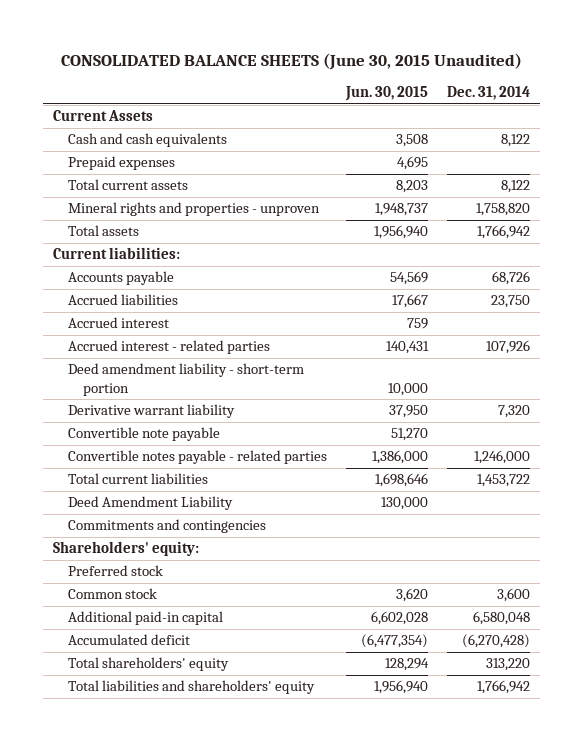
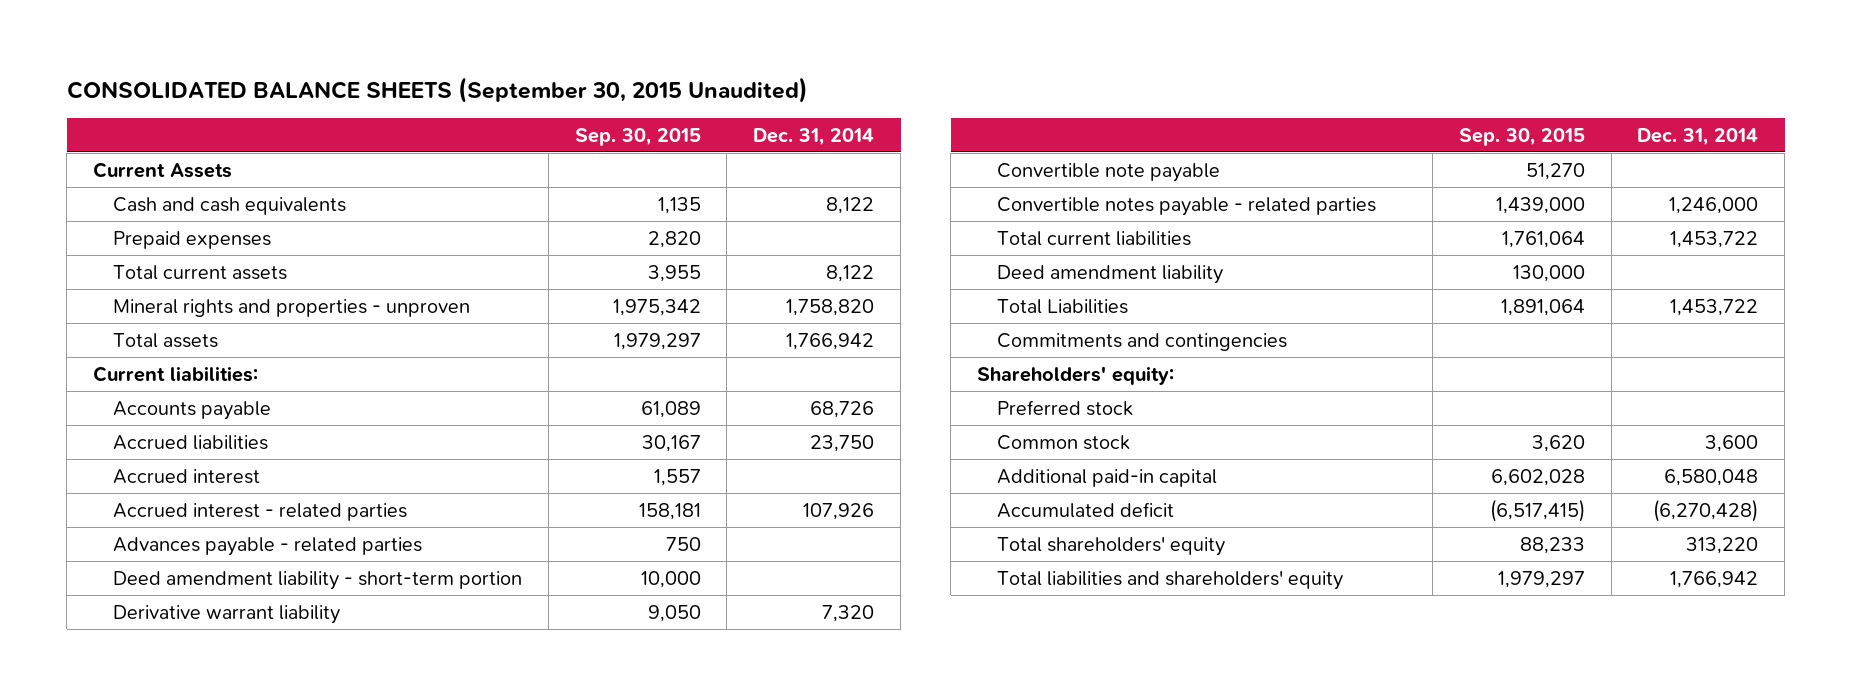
- CONSOLIDATED BALANCE SHEETS (June 30, 2015 Unaudited)
+ CONSOLIDATED BALANCE SHEETS (September 30, 2015 Unaudited)
- | Jun. 30, 2015 | Dec. 31, 2014
+ | Sep. 30, 2015 | Dec. 31, 2014
+ Advances payable - related parties | 750 |
- Deed Amendment Liability | 130,000 |
+ Deed amendment liability | 130,000 |
+ Total Liabilities | 1,891,064 | 1,453,722

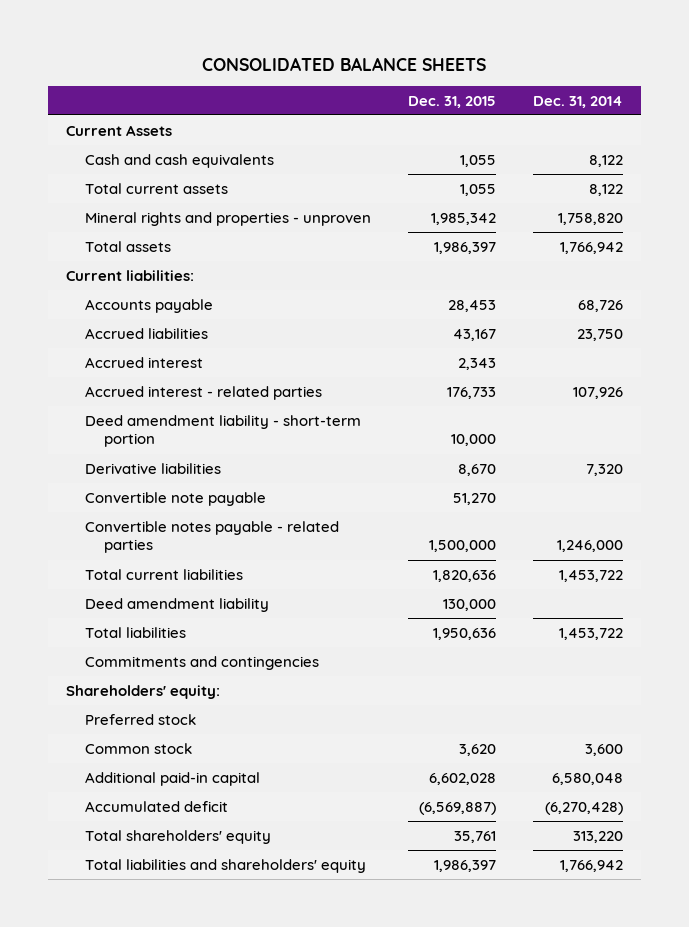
- CONSOLIDATED BALANCE SHEETS (September 30, 2015 Unaudited)
+ CONSOLIDATED BALANCE SHEETS
- | Sep. 30, 2015 | Dec. 31, 2014
+ | Dec. 31, 2015 | Dec. 31, 2014
- Prepaid expenses | 2,820 |
- Advances payable - related parties | 750 |
- Derivative warrant liability | 9,050 | 7,320
+ Derivative liabilities | 8,670 | 7,320
- Total Liabilities | 1,891,064 | 1,453,722
+ Total liabilities | 1,950,636 | 1,453,722

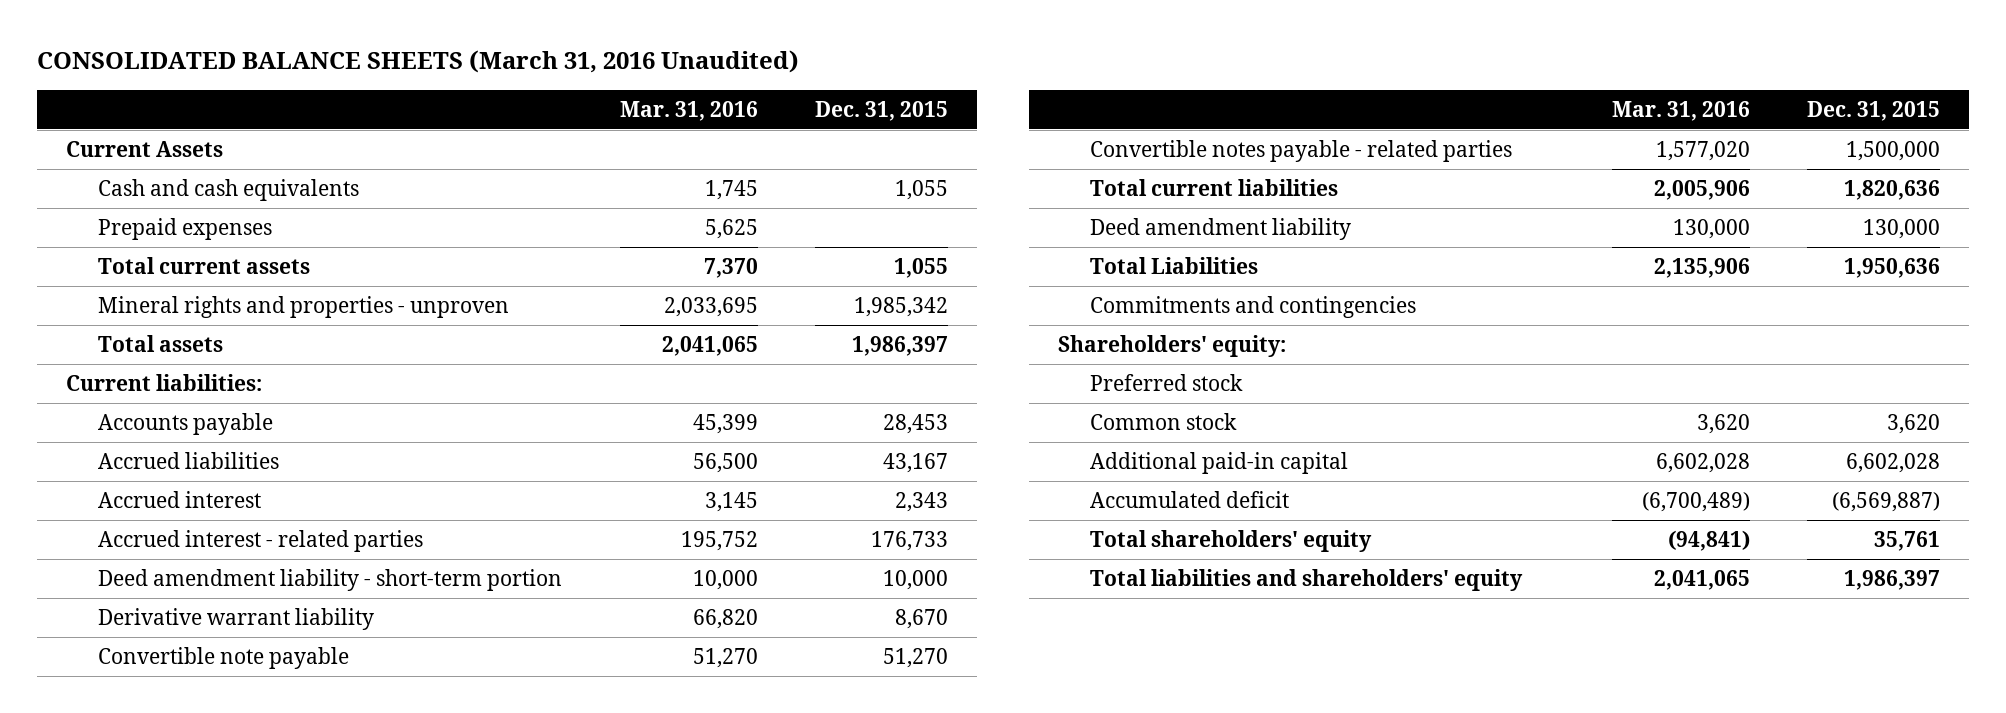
- CONSOLIDATED BALANCE SHEETS
+ CONSOLIDATED BALANCE SHEETS (March 31, 2016 Unaudited)
- | Dec. 31, 2015 | Dec. 31, 2014
+ | Mar. 31, 2016 | Dec. 31, 2015
+ Prepaid expenses | 5,625 |
- Derivative liabilities | 8,670 | 7,320
+ Derivative warrant liability | 66,820 | 8,670
- Total liabilities | 1,950,636 | 1,453,722
+ Total Liabilities | 2,135,906 | 1,950,636

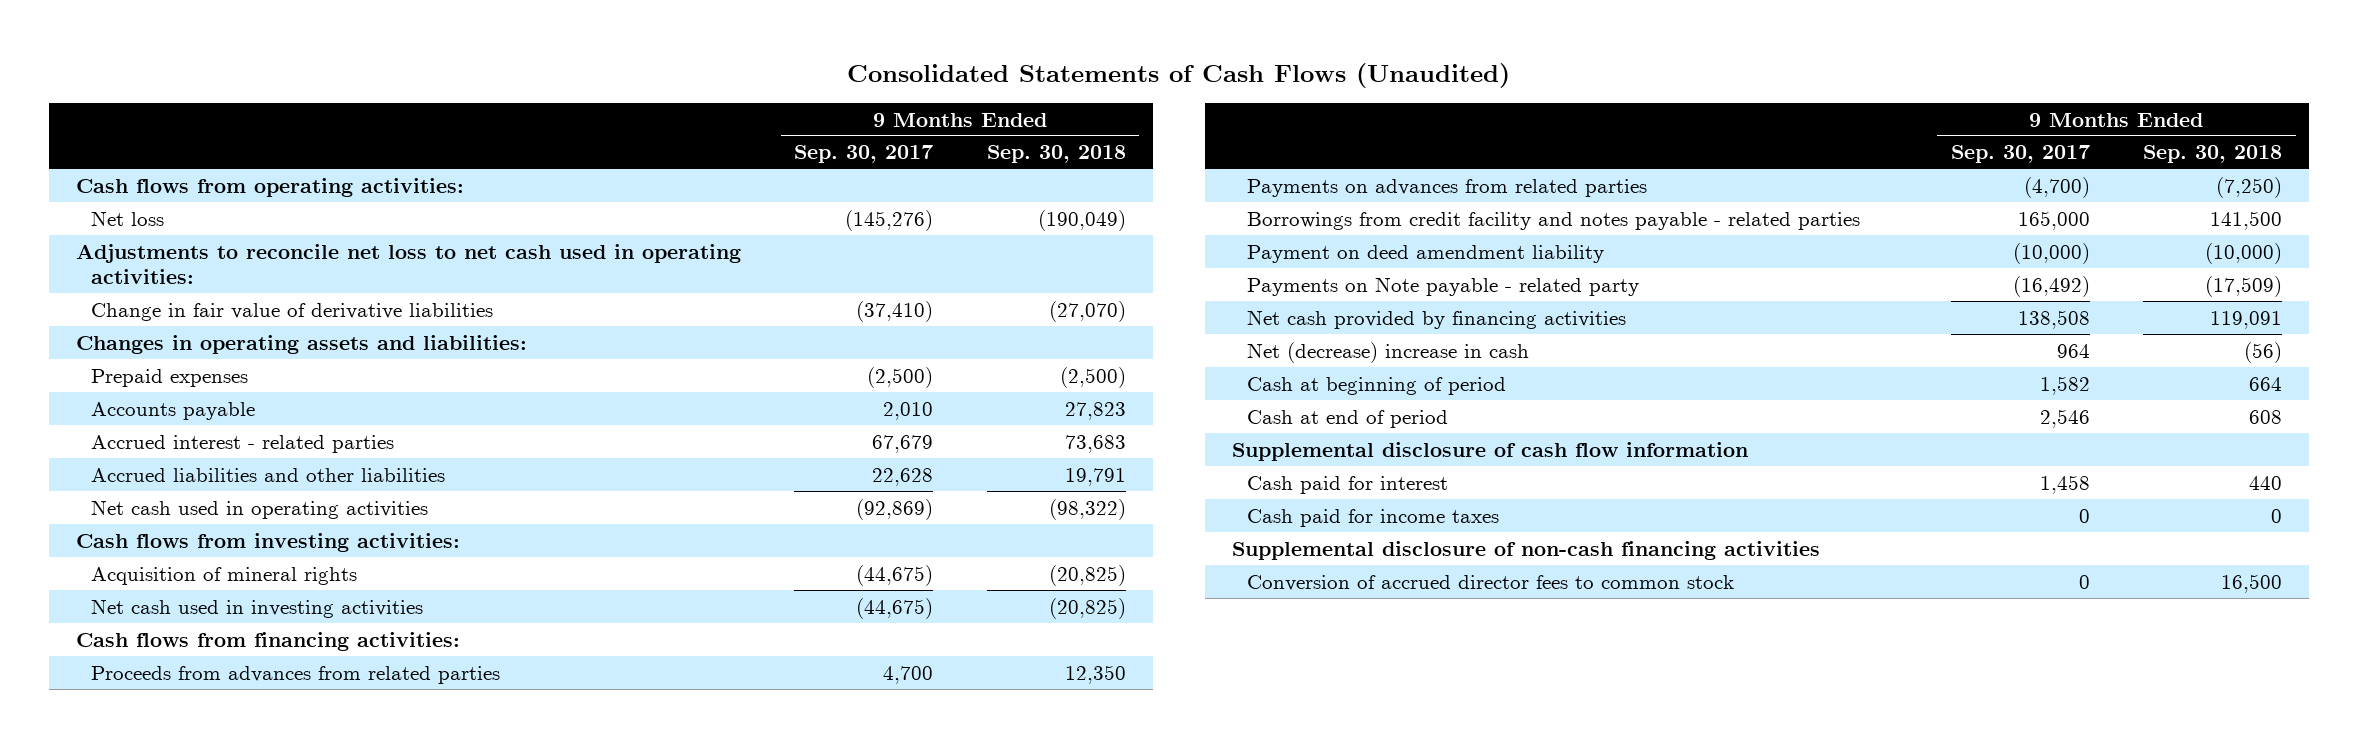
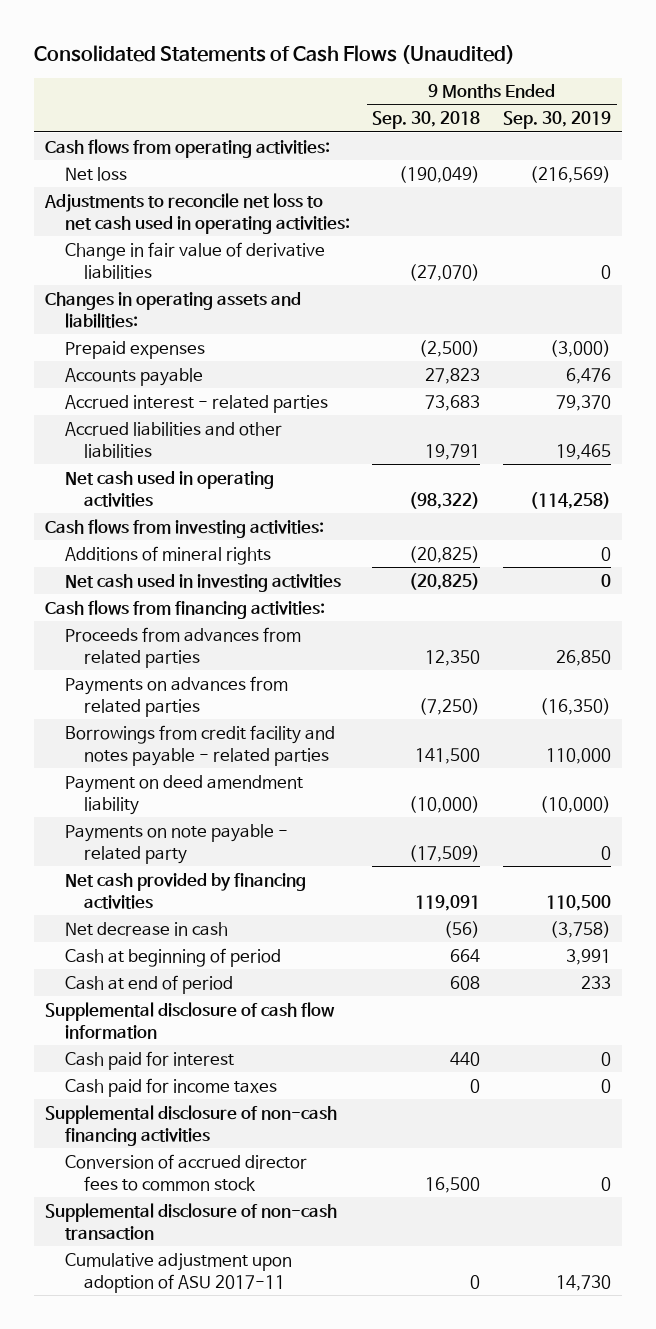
- | 9 Months Ended Sep. 30, 2017 | 9 Months Ended Sep. 30, 2018
+ | 9 Months Ended Sep. 30, 2018 | 9 Months Ended Sep. 30, 2019
- Acquisition of mineral rights | (44,675) | (20,825)
+ Additions of mineral rights | (20,825) | 0
- Payments on Note payable - related party | (16,492) | (17,509)
+ Payments on note payable - related party | (17,509) | 0
- Net (decrease) increase in cash | 964 | (56)
+ Net decrease in cash | (56) | (3,758)
+ Supplemental disclosure of non-cash transaction
+ Cumulative adjustment upon adoption of ASU 2017-11 | 0 | 14,730

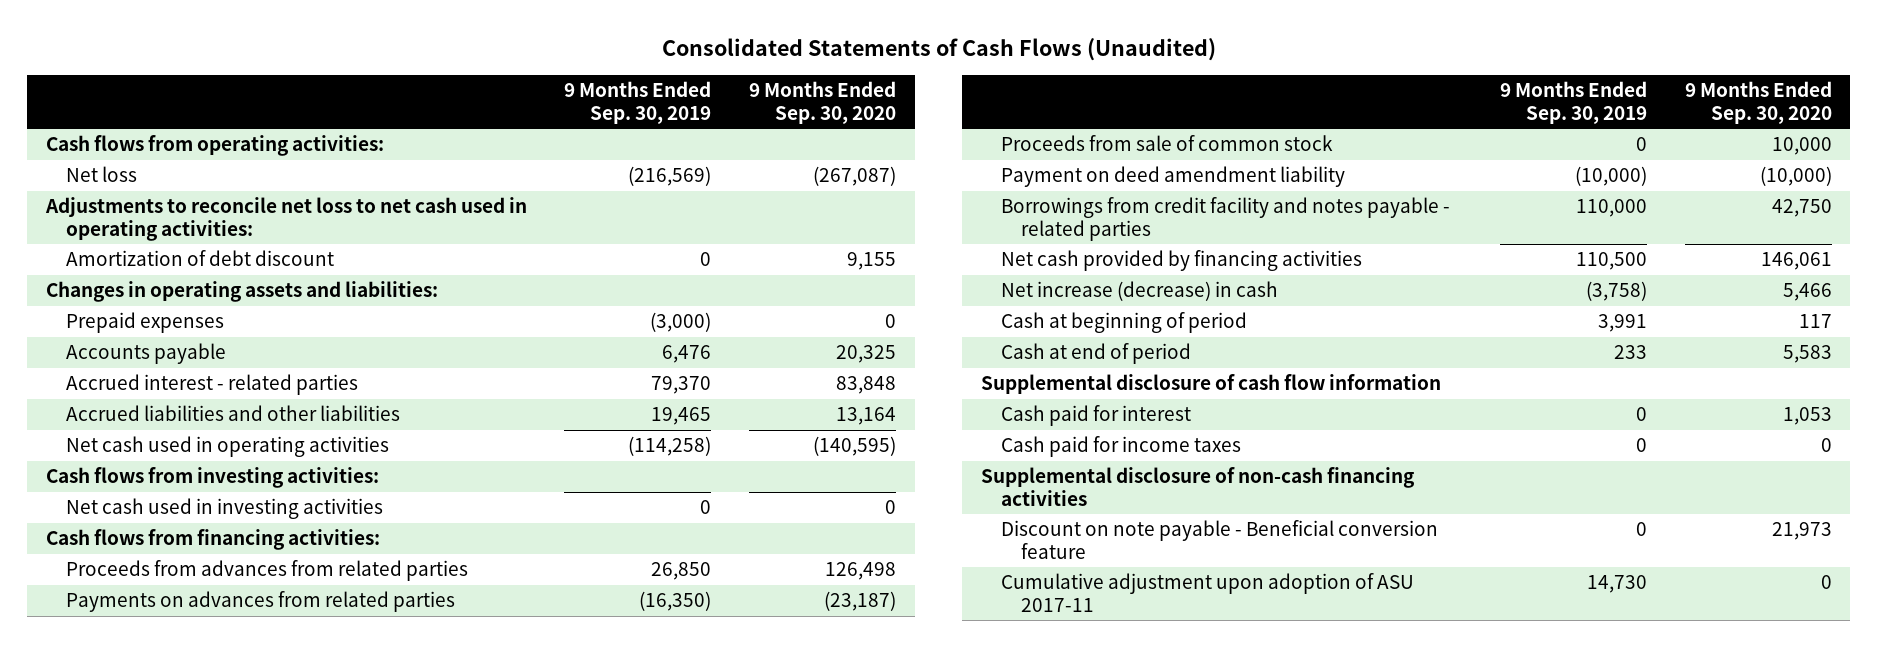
- | 9 Months Ended Sep. 30, 2018 | 9 Months Ended Sep. 30, 2019
+ | 9 Months Ended Sep. 30, 2019 | 9 Months Ended Sep. 30, 2020
- Change in fair value of derivative liabilities | (27,070) | 0
+ Amortization of debt discount | 0 | 9,155
- Additions of mineral rights | (20,825) | 0
+ Proceeds from sale of common stock | 0 | 10,000
- Payments on note payable - related party | (17,509) | 0
moved down: Borrowings from credit facility and notes payable - related parties | 110,000 | 42,750
- Net decrease in cash | (56) | (3,758)
+ Net increase (decrease) in cash | (3,758) | 5,466
- Conversion of accrued director fees to common stock | 16,500 | 0
- Supplemental disclosure of non-cash transaction
+ Discount on note payable - Beneficial conversion feature | 0 | 21,973

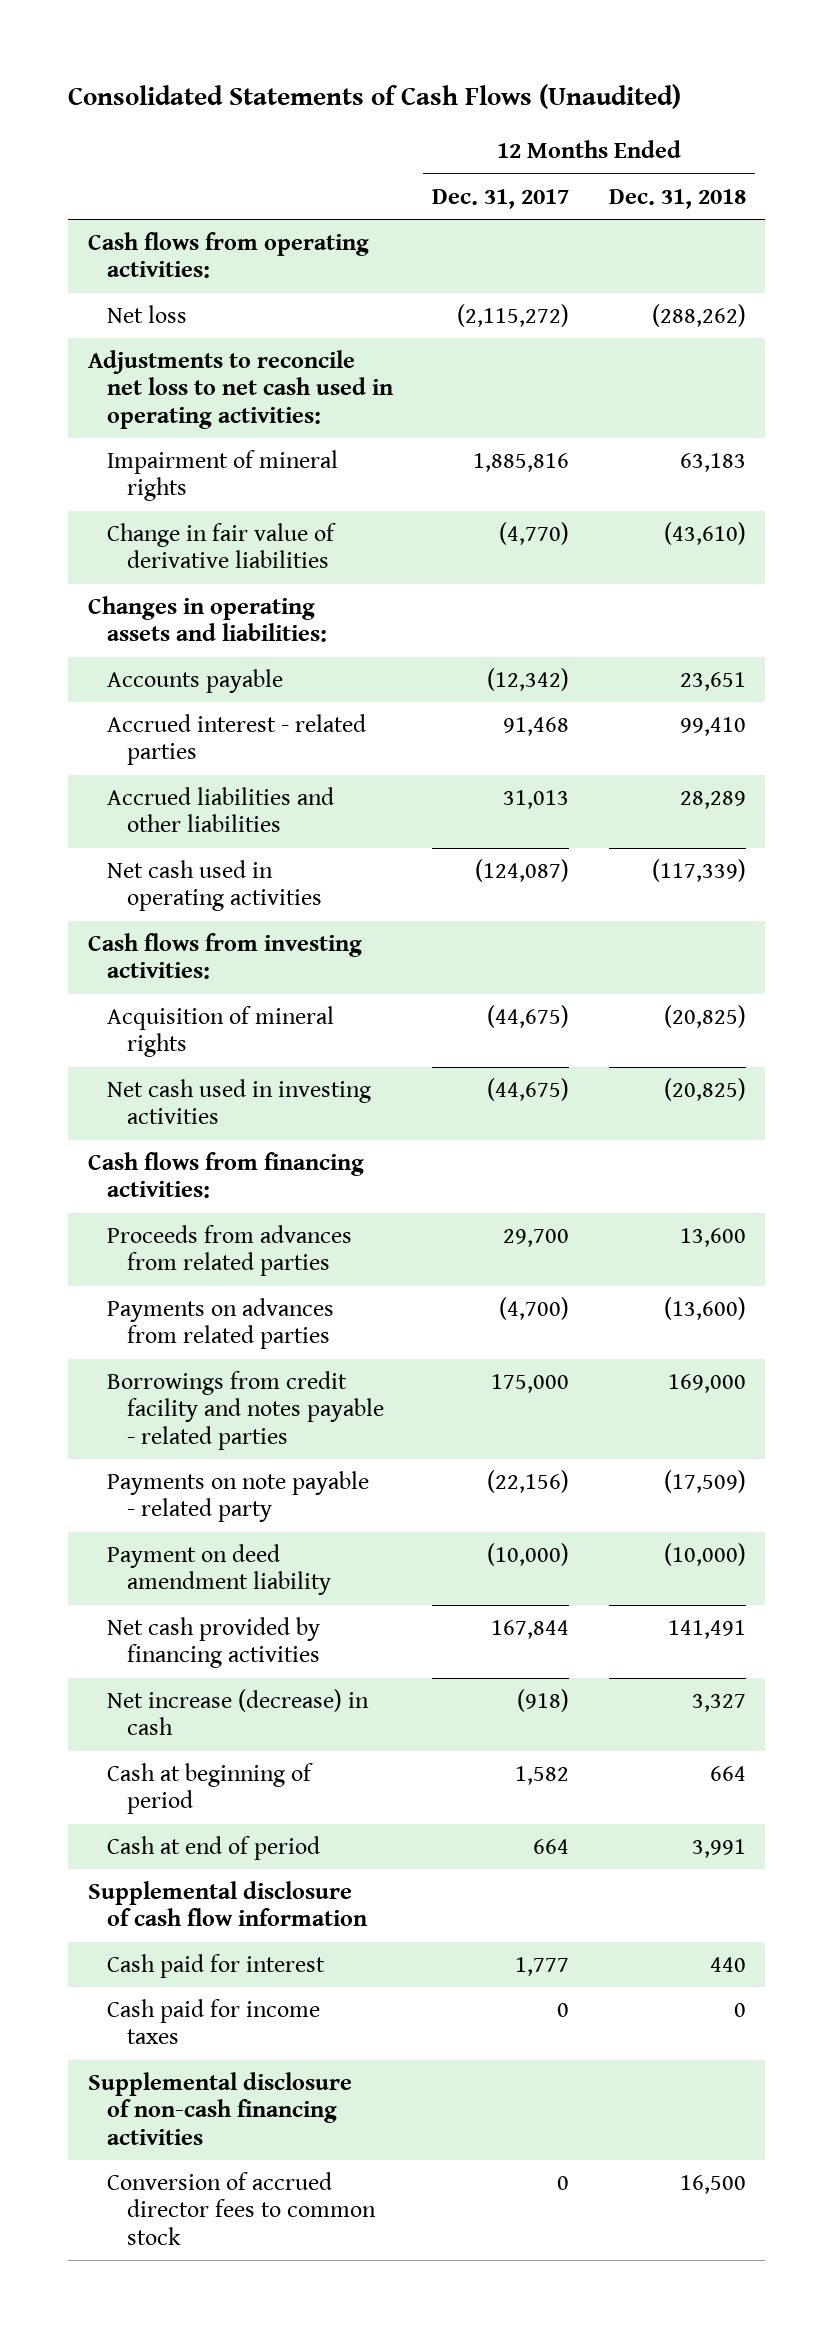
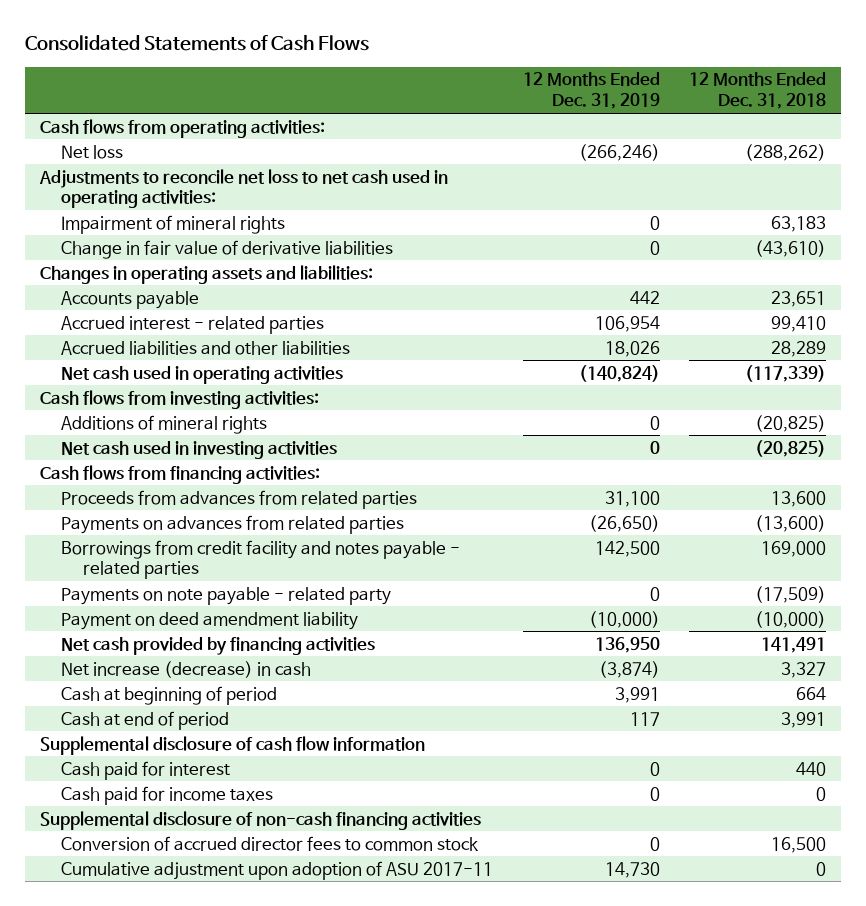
- Consolidated Statements of Cash Flows (Unaudited)
+ Consolidated Statements of Cash Flows
- | 12 Months Ended Dec. 31, 2017 | 12 Months Ended Dec. 31, 2018
+ | 12 Months Ended Dec. 31, 2019 | 12 Months Ended Dec. 31, 2018
- Acquisition of mineral rights | (44,675) | (20,825)
+ Additions of mineral rights | 0 | (20,825)
+ Cumulative adjustment upon adoption of ASU 2017-11 | 14,730 | 0

